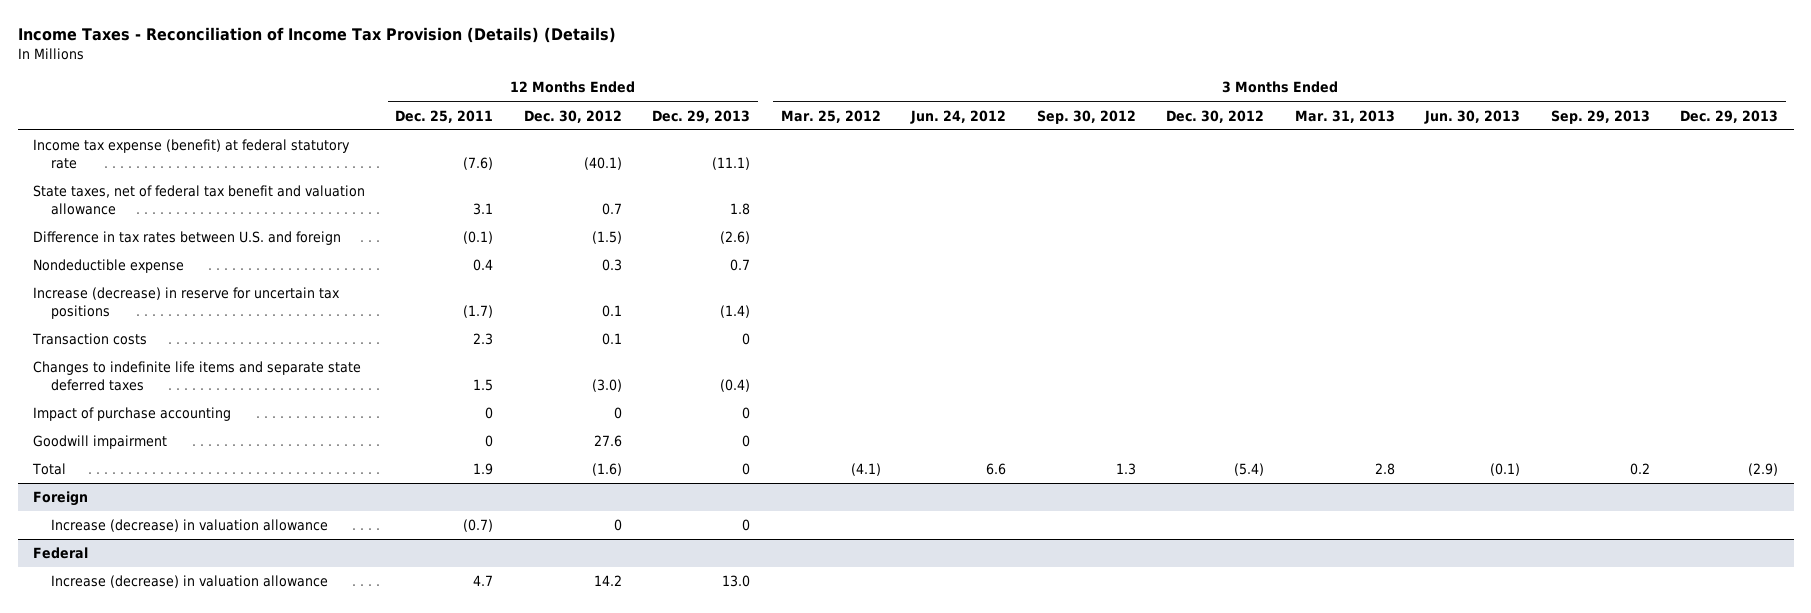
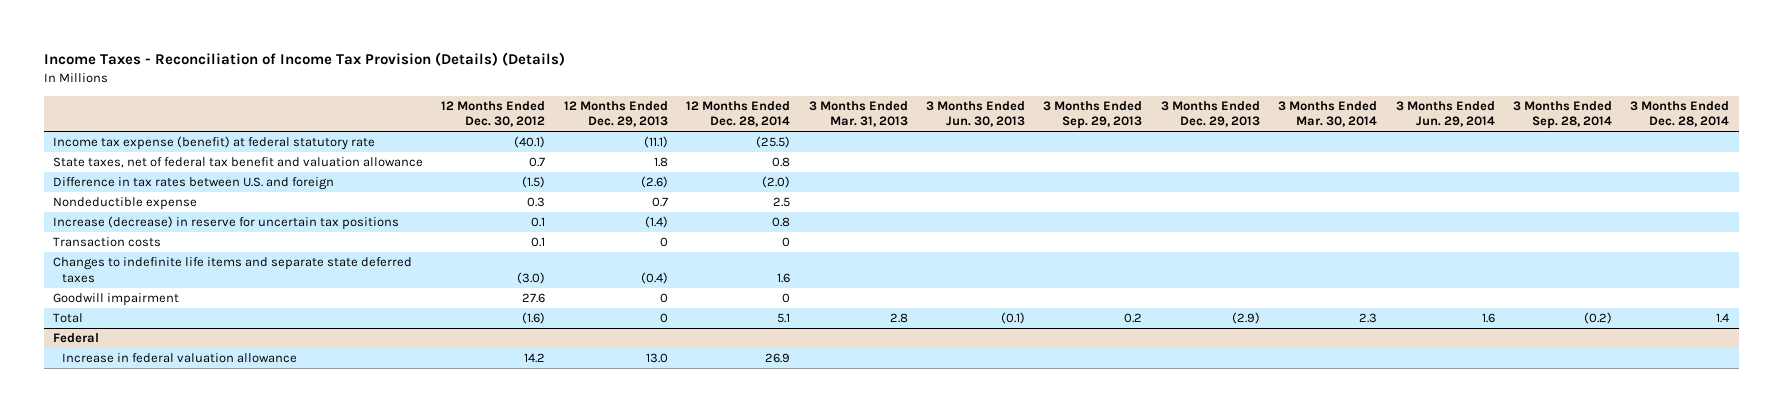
- | 12 Months Ended Dec. 25, 2011 | 12 Months Ended Dec. 30, 2012 | 12 Months Ended Dec. 29, 2013 | 3 Months Ended Mar. 25, 2012 | 3 Months Ended Jun. 24, 2012 | 3 Months Ended Sep. 30, 2012 | 3 Months Ended Dec. 30, 2012 | 3 Months Ended Mar. 31, 2013 | 3 Months Ended Jun. 30, 2013 | 3 Months Ended Sep. 29, 2013 | 3 Months Ended Dec. 29, 2013
+ | 12 Months Ended Dec. 30, 2012 | 12 Months Ended Dec. 29, 2013 | 12 Months Ended Dec. 28, 2014 | 3 Months Ended Mar. 31, 2013 | 3 Months Ended Jun. 30, 2013 | 3 Months Ended Sep. 29, 2013 | 3 Months Ended Dec. 29, 2013 | 3 Months Ended Mar. 30, 2014 | 3 Months Ended Jun. 29, 2014 | 3 Months Ended Sep. 28, 2014 | 3 Months Ended Dec. 28, 2014
- Impact of purchase accounting | 0 | 0 | 0 | | | | | | | |
- Foreign
- Increase (decrease) in valuation allowance | (0.7) | 0 | 0 | | | | | | | |
@ Federal
- Increase (decrease) in valuation allowance | 4.7 | 14.2 | 13.0 | | | | | | | |
+ Increase in federal valuation allowance | 14.2 | 13.0 | 26.9 | | | | | | | |

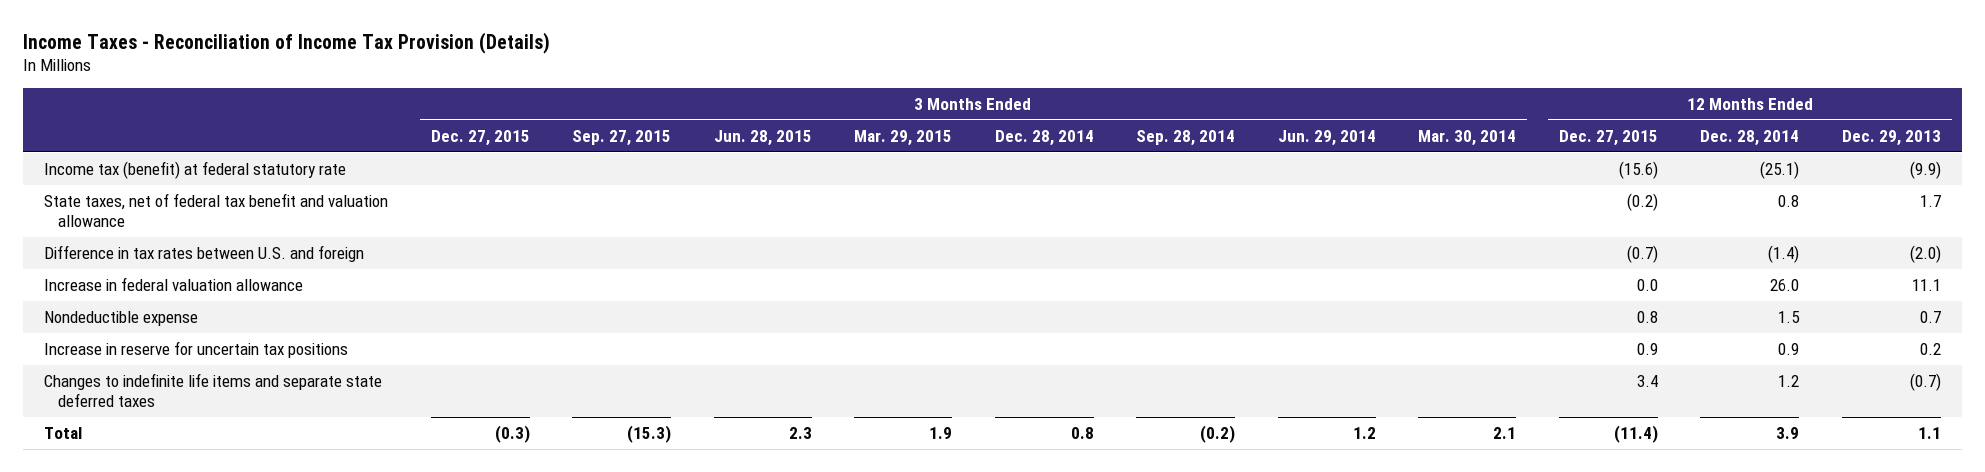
- Income Taxes - Reconciliation of Income Tax Provision (Details) (Details)
+ Income Taxes - Reconciliation of Income Tax Provision (Details)
- | 12 Months Ended Dec. 30, 2012 | 12 Months Ended Dec. 29, 2013 | 12 Months Ended Dec. 28, 2014 | 3 Months Ended Mar. 31, 2013 | 3 Months Ended Jun. 30, 2013 | 3 Months Ended Sep. 29, 2013 | 3 Months Ended Dec. 29, 2013 | 3 Months Ended Mar. 30, 2014 | 3 Months Ended Jun. 29, 2014 | 3 Months Ended Sep. 28, 2014 | 3 Months Ended Dec. 28, 2014
+ | 3 Months Ended Dec. 27, 2015 | 3 Months Ended Sep. 27, 2015 | 3 Months Ended Jun. 28, 2015 | 3 Months Ended Mar. 29, 2015 | 3 Months Ended Dec. 28, 2014 | 3 Months Ended Sep. 28, 2014 | 3 Months Ended Jun. 29, 2014 | 3 Months Ended Mar. 30, 2014 | 12 Months Ended Dec. 27, 2015 | 12 Months Ended Dec. 28, 2014 | 12 Months Ended Dec. 29, 2013
- Income tax expense (benefit) at federal statutory rate | (40.1) | (11.1) | (25.5) | | | | | | | |
- State taxes, net of federal tax benefit and valuation allowance | 0.7 | 1.8 | 0.8 | | | | | | | |
- Difference in tax rates between U.S. and foreign | (1.5) | (2.6) | (2.0) | | | | | | | |
- Nondeductible expense | 0.3 | 0.7 | 2.5 | | | | | | | |
- Increase (decrease) in reserve for uncertain tax positions | 0.1 | (1.4) | 0.8 | | | | | | | |
- Transaction costs | 0.1 | 0 | 0 | | | | | | | |
- Changes to indefinite life items and separate state deferred taxes | (3.0) | (0.4) | 1.6 | | | | | | | |
- Goodwill impairment | 27.6 | 0 | 0 | | | | | | | |
- Total | (1.6) | 0 | 5.1 | 2.8 | (0.1) | 0.2 | (2.9) | 2.3 | 1.6 | (0.2) | 1.4
- Federal
- Increase in federal valuation allowance | 14.2 | 13.0 | 26.9 | | | | | | | |
+ Income tax (benefit) at federal statutory rate | | | | | | | | | (15.6) | (25.1) | (9.9)
+ State taxes, net of federal tax benefit and valuation allowance | | | | | | | | | (0.2) | 0.8 | 1.7
+ Difference in tax rates between U.S. and foreign | | | | | | | | | (0.7) | (1.4) | (2.0)
+ Increase in federal valuation allowance | | | | | | | | | 0.0 | 26.0 | 11.1
+ Nondeductible expense | | | | | | | | | 0.8 | 1.5 | 0.7
+ Increase in reserve for uncertain tax positions | | | | | | | | | 0.9 | 0.9 | 0.2
+ Changes to indefinite life items and separate state deferred taxes | | | | | | | | | 3.4 | 1.2 | (0.7)
+ Total | (0.3) | (15.3) | 2.3 | 1.9 | 0.8 | (0.2) | 1.2 | 2.1 | (11.4) | 3.9 | 1.1

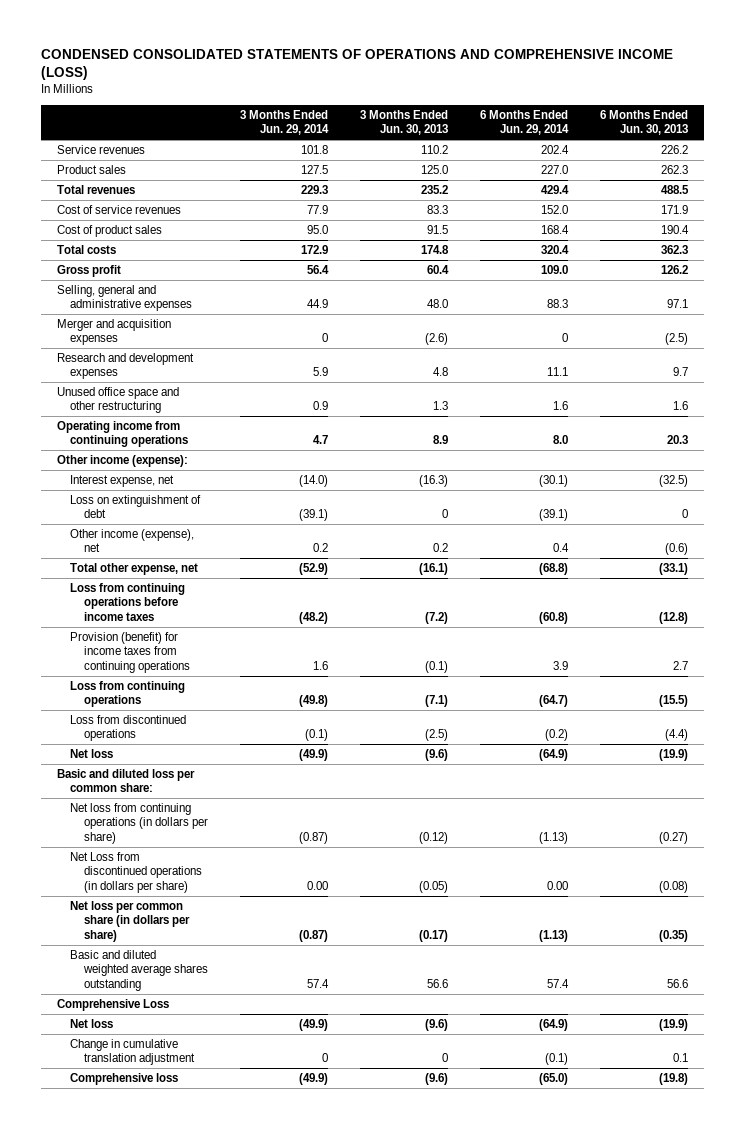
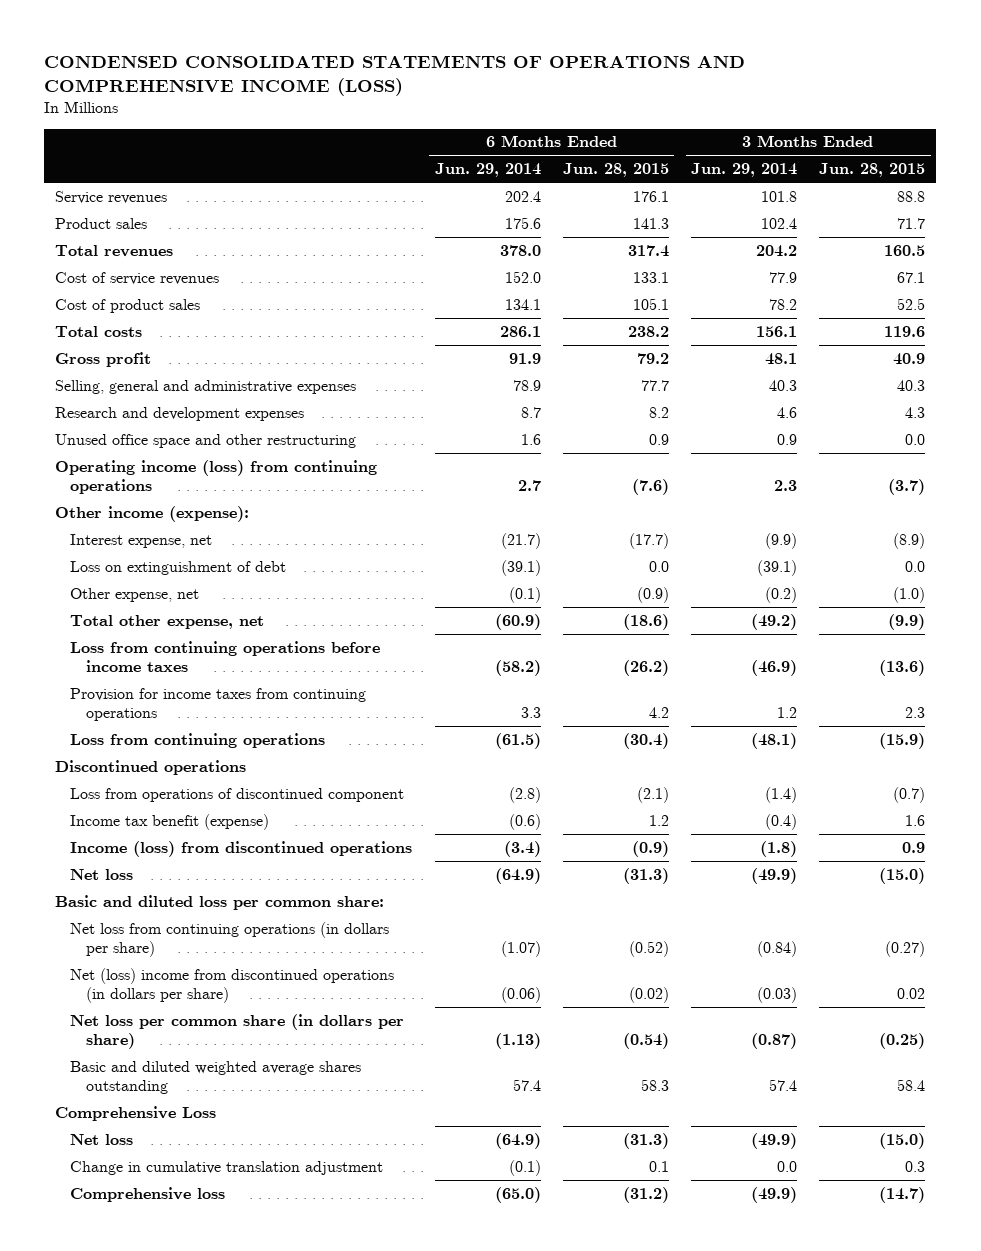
- | 3 Months Ended Jun. 29, 2014 | 3 Months Ended Jun. 30, 2013 | 6 Months Ended Jun. 29, 2014 | 6 Months Ended Jun. 30, 2013
+ | 6 Months Ended Jun. 29, 2014 | 6 Months Ended Jun. 28, 2015 | 3 Months Ended Jun. 29, 2014 | 3 Months Ended Jun. 28, 2015
- Product sales | 127.5 | 125.0 | 227.0 | 262.3
- Total revenues | 229.3 | 235.2 | 429.4 | 488.5
+ Product sales | 175.6 | 141.3 | 102.4 | 71.7
+ Total revenues | 378.0 | 317.4 | 204.2 | 160.5
- Cost of product sales | 95.0 | 91.5 | 168.4 | 190.4
- Total costs | 172.9 | 174.8 | 320.4 | 362.3
- Gross profit | 56.4 | 60.4 | 109.0 | 126.2
- Selling, general and administrative expenses | 44.9 | 48.0 | 88.3 | 97.1
- Merger and acquisition expenses | 0 | (2.6) | 0 | (2.5)
- Research and development expenses | 5.9 | 4.8 | 11.1 | 9.7
+ Cost of product sales | 134.1 | 105.1 | 78.2 | 52.5
+ Total costs | 286.1 | 238.2 | 156.1 | 119.6
+ Gross profit | 91.9 | 79.2 | 48.1 | 40.9
+ Selling, general and administrative expenses | 78.9 | 77.7 | 40.3 | 40.3
+ Research and development expenses | 8.7 | 8.2 | 4.6 | 4.3
- Operating income from continuing operations | 4.7 | 8.9 | 8.0 | 20.3
+ Operating income (loss) from continuing operations | 2.7 | (7.6) | 2.3 | (3.7)
- Interest expense, net | (14.0) | (16.3) | (30.1) | (32.5)
+ Interest expense, net | (21.7) | (17.7) | (9.9) | (8.9)
- Other income (expense), net | 0.2 | 0.2 | 0.4 | (0.6)
- Total other expense, net | (52.9) | (16.1) | (68.8) | (33.1)
- Loss from continuing operations before income taxes | (48.2) | (7.2) | (60.8) | (12.8)
- Provision (benefit) for income taxes from continuing operations | 1.6 | (0.1) | 3.9 | 2.7
- Loss from continuing operations | (49.8) | (7.1) | (64.7) | (15.5)
- Loss from discontinued operations | (0.1) | (2.5) | (0.2) | (4.4)
+ Other expense, net | (0.1) | (0.9) | (0.2) | (1.0)
+ Total other expense, net | (60.9) | (18.6) | (49.2) | (9.9)
+ Loss from continuing operations before income taxes | (58.2) | (26.2) | (46.9) | (13.6)
+ Provision for income taxes from continuing operations | 3.3 | 4.2 | 1.2 | 2.3
+ Loss from continuing operations | (61.5) | (30.4) | (48.1) | (15.9)
+ Discontinued operations
+ Loss from operations of discontinued component | (2.8) | (2.1) | (1.4) | (0.7)
+ Income tax benefit (expense) | (0.6) | 1.2 | (0.4) | 1.6
+ Income (loss) from discontinued operations | (3.4) | (0.9) | (1.8) | 0.9
- Net loss from continuing operations (in dollars per share) | (0.87) | (0.12) | (1.13) | (0.27)
- Net Loss from discontinued operations (in dollars per share) | 0.00 | (0.05) | 0.00 | (0.08)
+ Net loss from continuing operations (in dollars per share) | (1.07) | (0.52) | (0.84) | (0.27)
+ Net (loss) income from discontinued operations (in dollars per share) | (0.06) | (0.02) | (0.03) | 0.02
- Change in cumulative translation adjustment | 0 | 0 | (0.1) | 0.1
+ Change in cumulative translation adjustment | (0.1) | 0.1 | 0.0 | 0.3

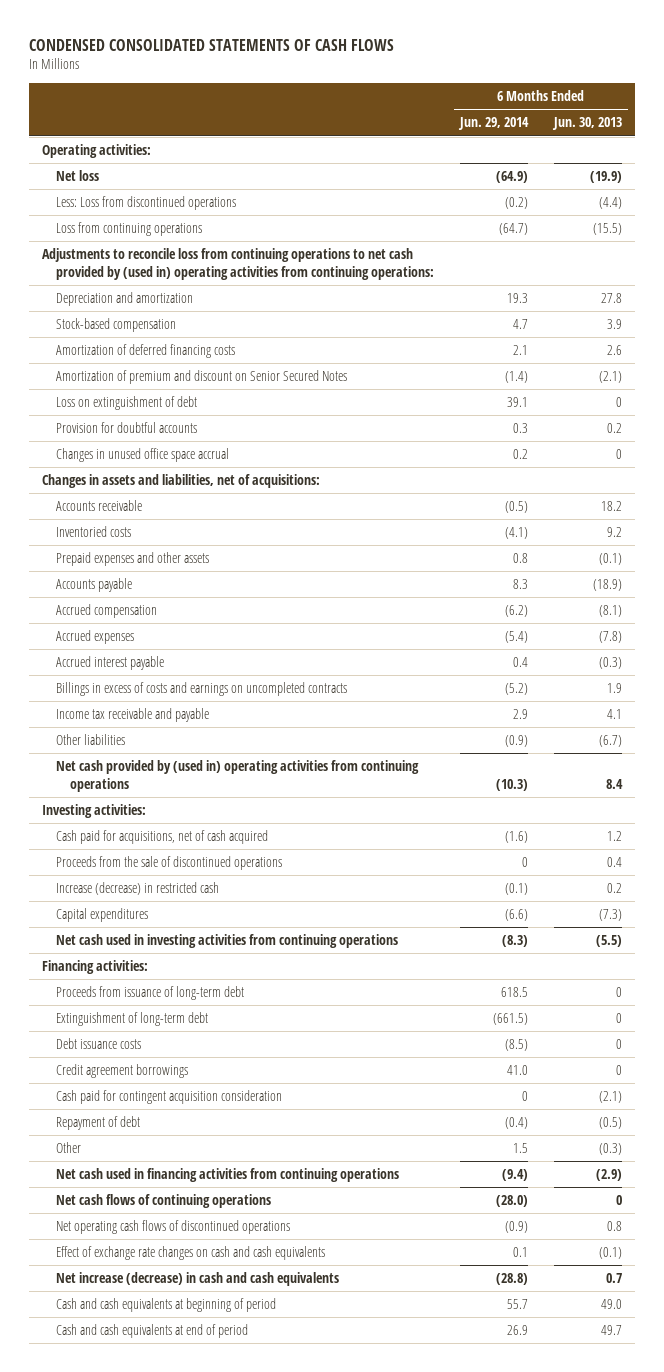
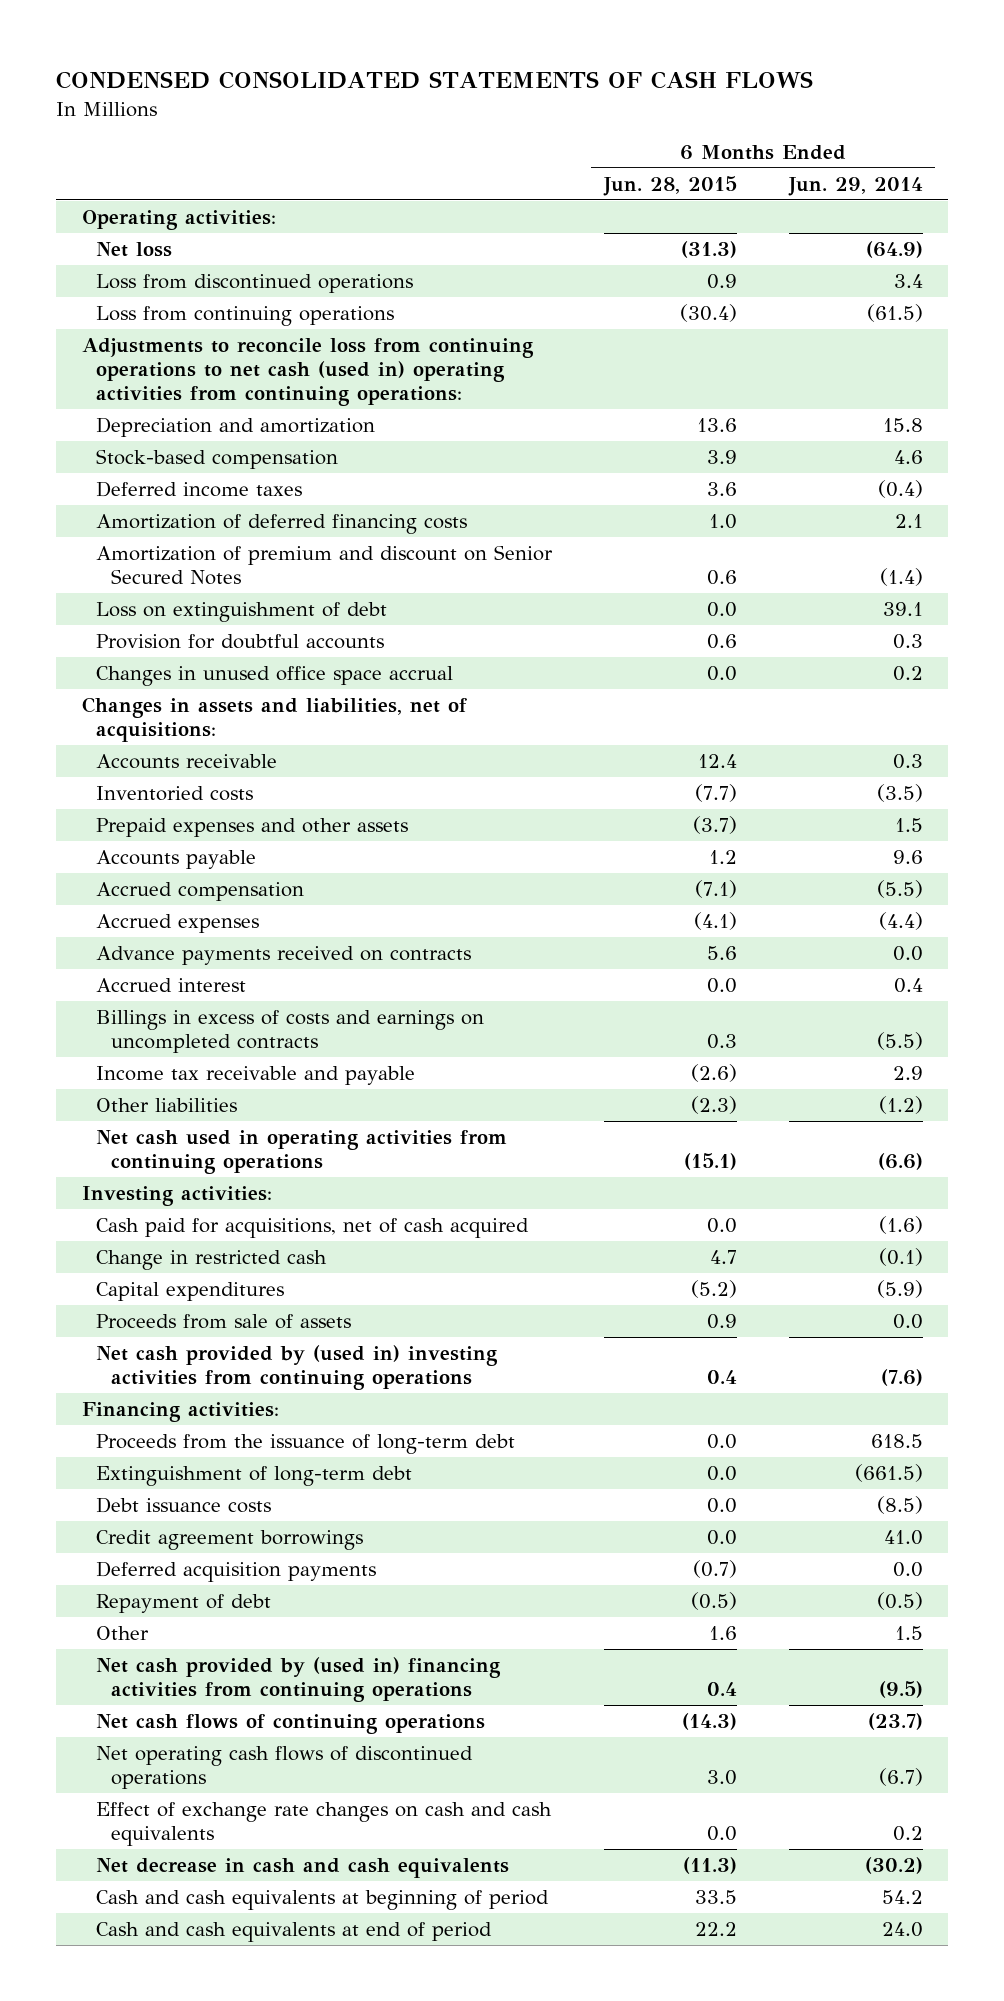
- | 6 Months Ended Jun. 29, 2014 | 6 Months Ended Jun. 30, 2013
+ | 6 Months Ended Jun. 28, 2015 | 6 Months Ended Jun. 29, 2014
- Less: Loss from discontinued operations | (0.2) | (4.4)
- Loss from continuing operations | (64.7) | (15.5)
- Adjustments to reconcile loss from continuing operations to net cash provided by (used in) operating activities from continuing operations:
- Depreciation and amortization | 19.3 | 27.8
- Stock-based compensation | 4.7 | 3.9
+ Loss from discontinued operations | 0.9 | 3.4
+ Loss from continuing operations | (30.4) | (61.5)
+ Adjustments to reconcile loss from continuing operations to net cash (used in) operating activities from continuing operations:
+ Depreciation and amortization | 13.6 | 15.8
+ Stock-based compensation | 3.9 | 4.6
+ Deferred income taxes | 3.6 | (0.4)
- Accounts receivable | (0.5) | 18.2
- Inventoried costs | (4.1) | 9.2
- Prepaid expenses and other assets | 0.8 | (0.1)
- Accounts payable | 8.3 | (18.9)
- Accrued compensation | (6.2) | (8.1)
- Accrued expenses | (5.4) | (7.8)
- Accrued interest payable | 0.4 | (0.3)
- Billings in excess of costs and earnings on uncompleted contracts | (5.2) | 1.9
+ Accounts receivable | 12.4 | 0.3
+ Inventoried costs | (7.7) | (3.5)
+ Prepaid expenses and other assets | (3.7) | 1.5
+ Accounts payable | 1.2 | 9.6
+ Accrued compensation | (7.1) | (5.5)
+ Accrued expenses | (4.1) | (4.4)
+ Advance payments received on contracts | 5.6 | 0.0
+ Accrued interest | 0.0 | 0.4
+ Billings in excess of costs and earnings on uncompleted contracts | 0.3 | (5.5)
- Other liabilities | (0.9) | (6.7)
- Net cash provided by (used in) operating activities from continuing operations | (10.3) | 8.4
+ Other liabilities | (2.3) | (1.2)
+ Net cash used in operating activities from continuing operations | (15.1) | (6.6)
- Proceeds from the sale of discontinued operations | 0 | 0.4
- Increase (decrease) in restricted cash | (0.1) | 0.2
- Capital expenditures | (6.6) | (7.3)
- Net cash used in investing activities from continuing operations | (8.3) | (5.5)
+ Change in restricted cash | 4.7 | (0.1)
+ Capital expenditures | (5.2) | (5.9)
+ Proceeds from sale of assets | 0.9 | 0.0
+ Net cash provided by (used in) investing activities from continuing operations | 0.4 | (7.6)
- Proceeds from issuance of long-term debt | 618.5 | 0
+ Proceeds from the issuance of long-term debt | 0.0 | 618.5
- Cash paid for contingent acquisition consideration | 0 | (2.1)
- Repayment of debt | (0.4) | (0.5)
+ Deferred acquisition payments | (0.7) | 0.0
+ Repayment of debt | (0.5) | (0.5)
- Net cash used in financing activities from continuing operations | (9.4) | (2.9)
- Net cash flows of continuing operations | (28.0) | 0
- Net operating cash flows of discontinued operations | (0.9) | 0.8
- Effect of exchange rate changes on cash and cash equivalents | 0.1 | (0.1)
- Net increase (decrease) in cash and cash equivalents | (28.8) | 0.7
- Cash and cash equivalents at beginning of period | 55.7 | 49.0
- Cash and cash equivalents at end of period | 26.9 | 49.7
+ Net cash provided by (used in) financing activities from continuing operations | 0.4 | (9.5)
+ Net cash flows of continuing operations | (14.3) | (23.7)
+ Net operating cash flows of discontinued operations | 3.0 | (6.7)
+ Effect of exchange rate changes on cash and cash equivalents | 0.0 | 0.2
+ Net decrease in cash and cash equivalents | (11.3) | (30.2)
+ Cash and cash equivalents at beginning of period | 33.5 | 54.2
+ Cash and cash equivalents at end of period | 22.2 | 24.0

